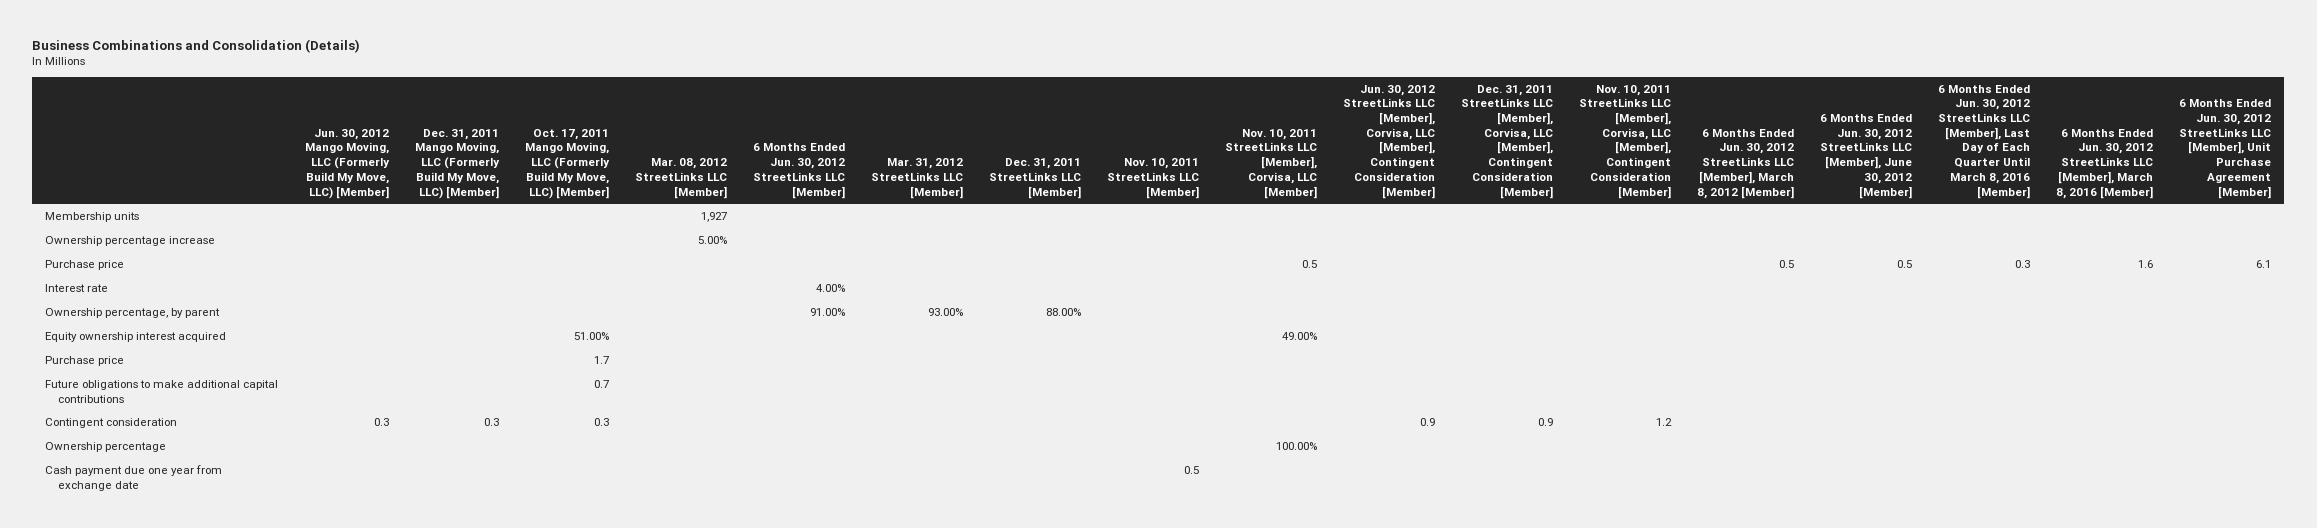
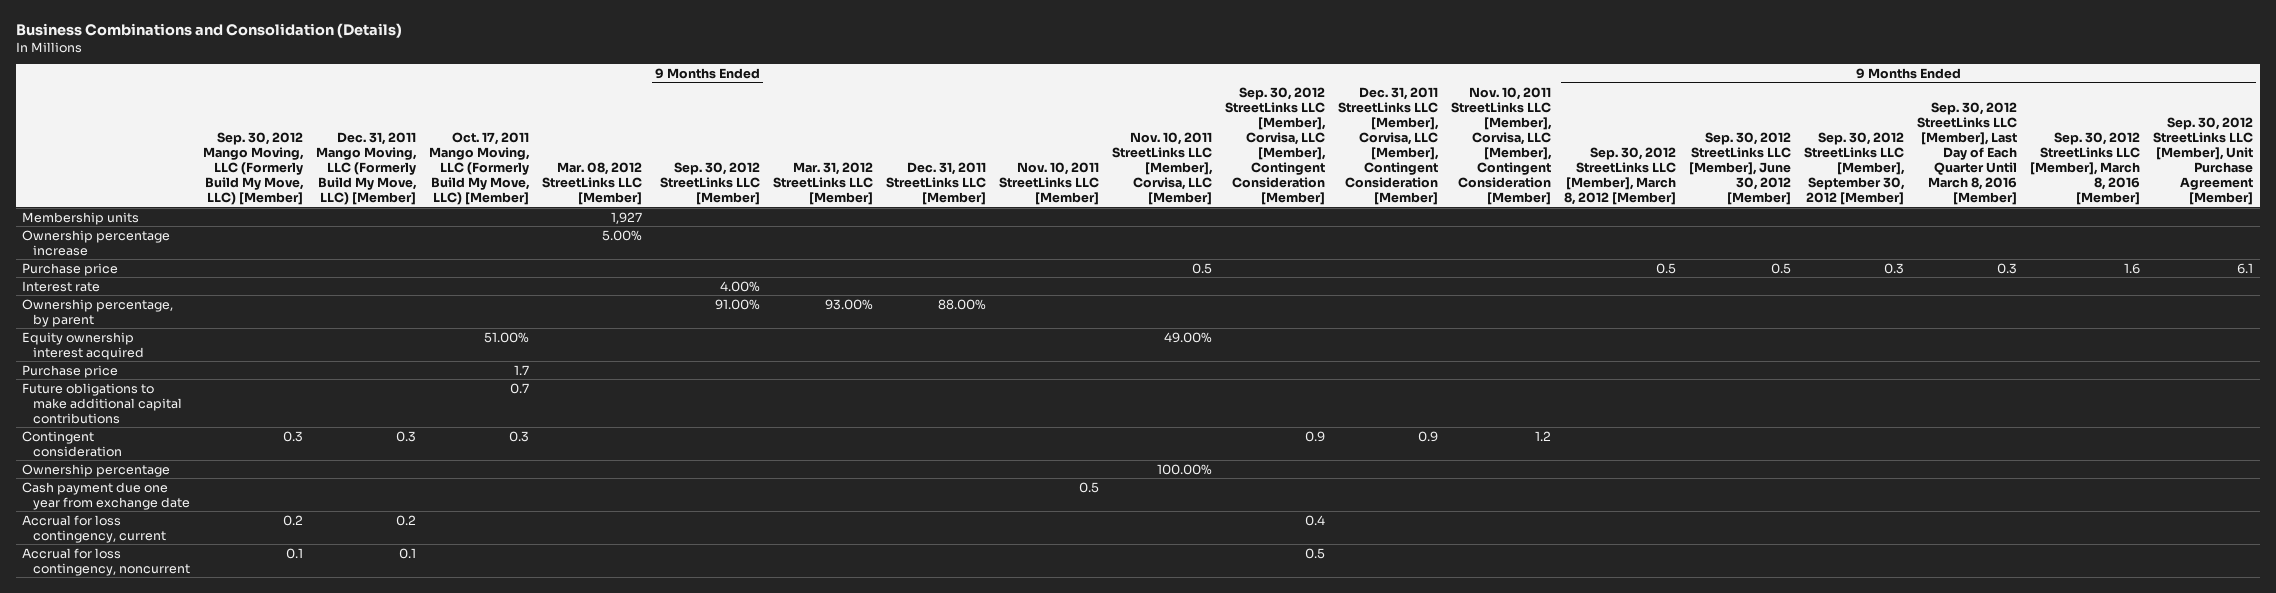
- | Jun. 30, 2012 Mango Moving, LLC (Formerly Build My Move, LLC) [Member] | Dec. 31, 2011 Mango Moving, LLC (Formerly Build My Move, LLC) [Member] | Oct. 17, 2011 Mango Moving, LLC (Formerly Build My Move, LLC) [Member] | Mar. 08, 2012 StreetLinks LLC [Member] | 6 Months Ended Jun. 30, 2012 StreetLinks LLC [Member] | Mar. 31, 2012 StreetLinks LLC [Member] | Dec. 31, 2011 StreetLinks LLC [Member] | Nov. 10, 2011 StreetLinks LLC [Member] | Nov. 10, 2011 StreetLinks LLC [Member], Corvisa, LLC [Member] | Jun. 30, 2012 StreetLinks LLC [Member], Corvisa, LLC [Member], Contingent Consideration [Member] | Dec. 31, 2011 StreetLinks LLC [Member], Corvisa, LLC [Member], Contingent Consideration [Member] | Nov. 10, 2011 StreetLinks LLC [Member], Corvisa, LLC [Member], Contingent Consideration [Member] | 6 Months Ended Jun. 30, 2012 StreetLinks LLC [Member], March 8, 2012 [Member] | 6 Months Ended Jun. 30, 2012 StreetLinks LLC [Member], June 30, 2012 [Member] | 6 Months Ended Jun. 30, 2012 StreetLinks LLC [Member], Last Day of Each Quarter Until March 8, 2016 [Member] | 6 Months Ended Jun. 30, 2012 StreetLinks LLC [Member], March 8, 2016 [Member] | 6 Months Ended Jun. 30, 2012 StreetLinks LLC [Member], Unit Purchase Agreement [Member]
+ | Sep. 30, 2012 Mango Moving, LLC (Formerly Build My Move, LLC) [Member] | Dec. 31, 2011 Mango Moving, LLC (Formerly Build My Move, LLC) [Member] | Oct. 17, 2011 Mango Moving, LLC (Formerly Build My Move, LLC) [Member] | Mar. 08, 2012 StreetLinks LLC [Member] | 9 Months Ended Sep. 30, 2012 StreetLinks LLC [Member] | Mar. 31, 2012 StreetLinks LLC [Member] | Dec. 31, 2011 StreetLinks LLC [Member] | Nov. 10, 2011 StreetLinks LLC [Member] | Nov. 10, 2011 StreetLinks LLC [Member], Corvisa, LLC [Member] | Sep. 30, 2012 StreetLinks LLC [Member], Corvisa, LLC [Member], Contingent Consideration [Member] | Dec. 31, 2011 StreetLinks LLC [Member], Corvisa, LLC [Member], Contingent Consideration [Member] | Nov. 10, 2011 StreetLinks LLC [Member], Corvisa, LLC [Member], Contingent Consideration [Member] | 9 Months Ended Sep. 30, 2012 StreetLinks LLC [Member], March 8, 2012 [Member] | 9 Months Ended Sep. 30, 2012 StreetLinks LLC [Member], June 30, 2012 [Member] | 9 Months Ended Sep. 30, 2012 StreetLinks LLC [Member], September 30, 2012 [Member] | 9 Months Ended Sep. 30, 2012 StreetLinks LLC [Member], Last Day of Each Quarter Until March 8, 2016 [Member] | 9 Months Ended Sep. 30, 2012 StreetLinks LLC [Member], March 8, 2016 [Member] | 9 Months Ended Sep. 30, 2012 StreetLinks LLC [Member], Unit Purchase Agreement [Member]
+ Accrual for loss contingency, current | 0.2 | 0.2 | | | | | | | | 0.4 | | | | | | | |
+ Accrual for loss contingency, noncurrent | 0.1 | 0.1 | | | | | | | | 0.5 | | | | | | | |

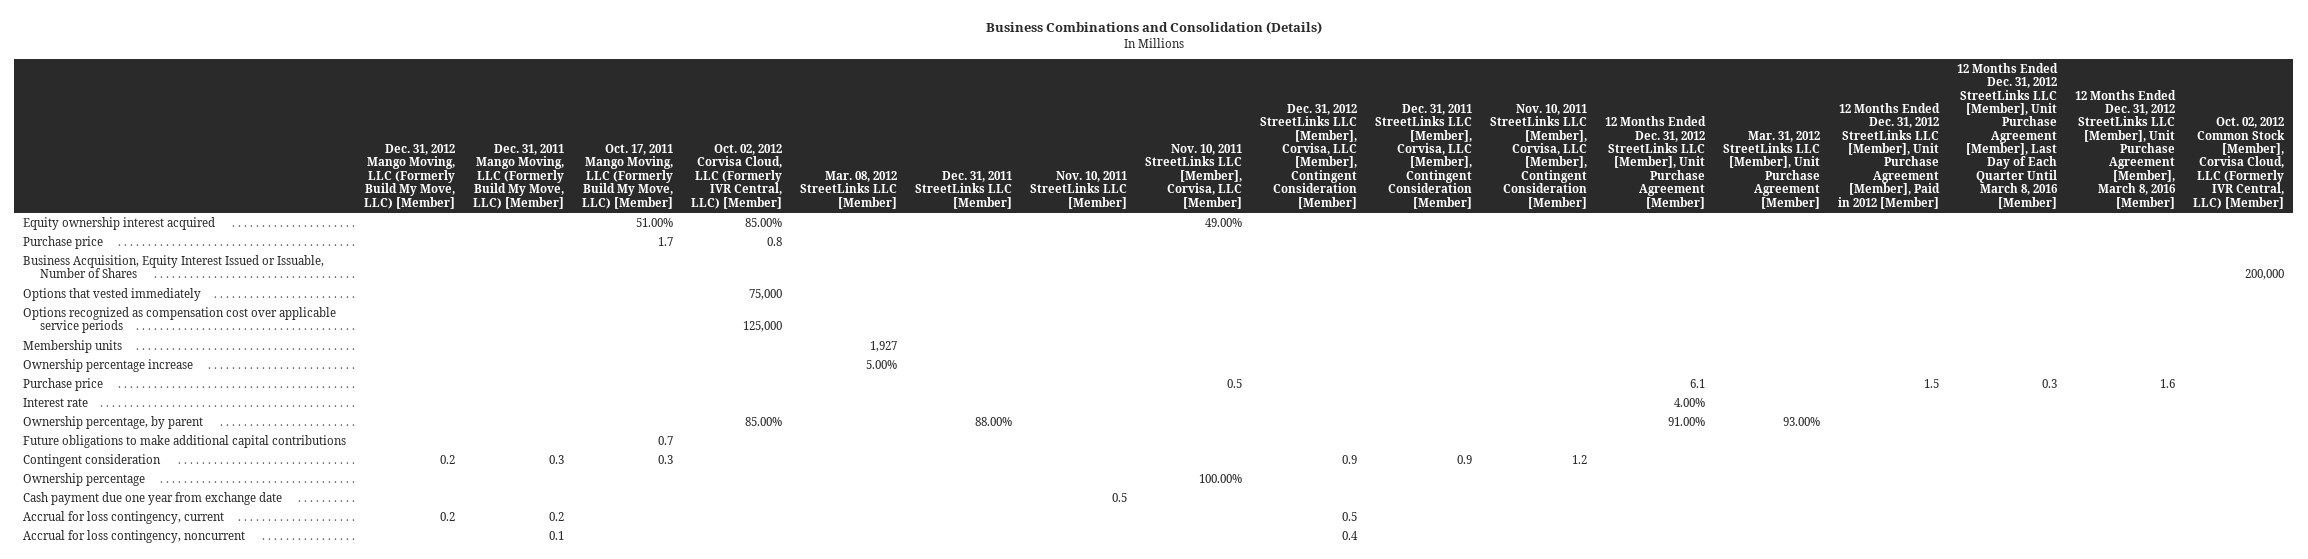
- | Sep. 30, 2012 Mango Moving, LLC (Formerly Build My Move, LLC) [Member] | Dec. 31, 2011 Mango Moving, LLC (Formerly Build My Move, LLC) [Member] | Oct. 17, 2011 Mango Moving, LLC (Formerly Build My Move, LLC) [Member] | Mar. 08, 2012 StreetLinks LLC [Member] | 9 Months Ended Sep. 30, 2012 StreetLinks LLC [Member] | Mar. 31, 2012 StreetLinks LLC [Member] | Dec. 31, 2011 StreetLinks LLC [Member] | Nov. 10, 2011 StreetLinks LLC [Member] | Nov. 10, 2011 StreetLinks LLC [Member], Corvisa, LLC [Member] | Sep. 30, 2012 StreetLinks LLC [Member], Corvisa, LLC [Member], Contingent Consideration [Member] | Dec. 31, 2011 StreetLinks LLC [Member], Corvisa, LLC [Member], Contingent Consideration [Member] | Nov. 10, 2011 StreetLinks LLC [Member], Corvisa, LLC [Member], Contingent Consideration [Member] | 9 Months Ended Sep. 30, 2012 StreetLinks LLC [Member], March 8, 2012 [Member] | 9 Months Ended Sep. 30, 2012 StreetLinks LLC [Member], June 30, 2012 [Member] | 9 Months Ended Sep. 30, 2012 StreetLinks LLC [Member], September 30, 2012 [Member] | 9 Months Ended Sep. 30, 2012 StreetLinks LLC [Member], Last Day of Each Quarter Until March 8, 2016 [Member] | 9 Months Ended Sep. 30, 2012 StreetLinks LLC [Member], March 8, 2016 [Member] | 9 Months Ended Sep. 30, 2012 StreetLinks LLC [Member], Unit Purchase Agreement [Member]
+ | Dec. 31, 2012 Mango Moving, LLC (Formerly Build My Move, LLC) [Member] | Dec. 31, 2011 Mango Moving, LLC (Formerly Build My Move, LLC) [Member] | Oct. 17, 2011 Mango Moving, LLC (Formerly Build My Move, LLC) [Member] | Oct. 02, 2012 Corvisa Cloud, LLC (Formerly IVR Central, LLC) [Member] | Mar. 08, 2012 StreetLinks LLC [Member] | Dec. 31, 2011 StreetLinks LLC [Member] | Nov. 10, 2011 StreetLinks LLC [Member] | Nov. 10, 2011 StreetLinks LLC [Member], Corvisa, LLC [Member] | Dec. 31, 2012 StreetLinks LLC [Member], Corvisa, LLC [Member], Contingent Consideration [Member] | Dec. 31, 2011 StreetLinks LLC [Member], Corvisa, LLC [Member], Contingent Consideration [Member] | Nov. 10, 2011 StreetLinks LLC [Member], Corvisa, LLC [Member], Contingent Consideration [Member] | 12 Months Ended Dec. 31, 2012 StreetLinks LLC [Member], Unit Purchase Agreement [Member] | Mar. 31, 2012 StreetLinks LLC [Member], Unit Purchase Agreement [Member] | 12 Months Ended Dec. 31, 2012 StreetLinks LLC [Member], Unit Purchase Agreement [Member], Paid in 2012 [Member] | 12 Months Ended Dec. 31, 2012 StreetLinks LLC [Member], Unit Purchase Agreement [Member], Last Day of Each Quarter Until March 8, 2016 [Member] | 12 Months Ended Dec. 31, 2012 StreetLinks LLC [Member], Unit Purchase Agreement [Member], March 8, 2016 [Member] | Oct. 02, 2012 Common Stock [Member], Corvisa Cloud, LLC (Formerly IVR Central, LLC) [Member]
moved up: Equity ownership interest acquired | | | 51.00% | 85.00% | | | | 49.00% | | | | | | | | |
moved up: Purchase price | | | 1.7 | 0.8 | | | | | | | | | | | | |
+ Business Acquisition, Equity Interest Issued or Issuable, Number of Shares | | | | | | | | | | | | | | | | | 200,000
+ Options that vested immediately | | | | 75,000 | | | | | | | | | | | | |
+ Options recognized as compensation cost over applicable service periods | | | | 125,000 | | | | | | | | | | | | |

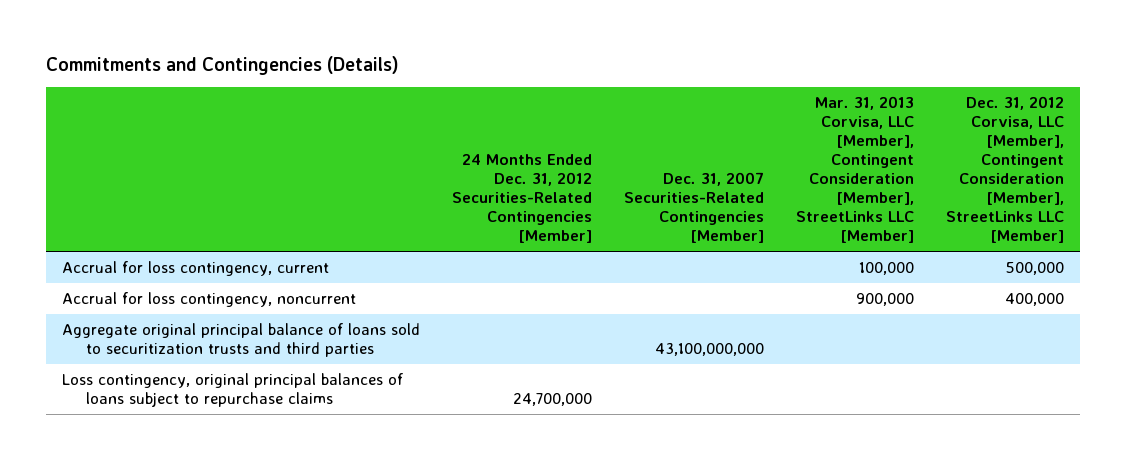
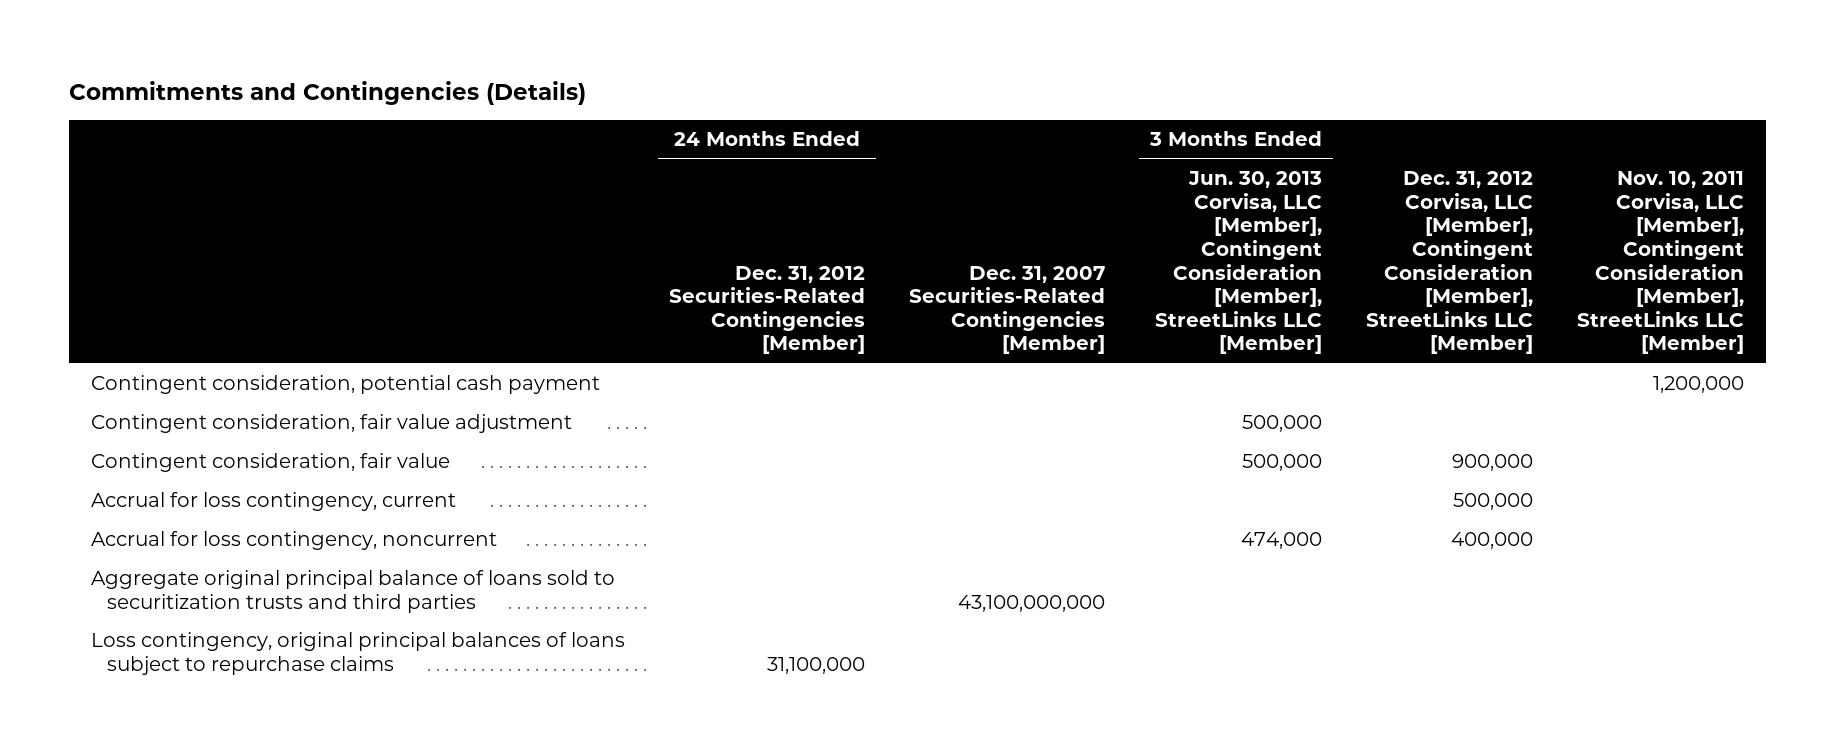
- | 24 Months Ended Dec. 31, 2012 Securities-Related Contingencies [Member] | Dec. 31, 2007 Securities-Related Contingencies [Member] | Mar. 31, 2013 Corvisa, LLC [Member], Contingent Consideration [Member], StreetLinks LLC [Member] | Dec. 31, 2012 Corvisa, LLC [Member], Contingent Consideration [Member], StreetLinks LLC [Member]
+ | 24 Months Ended Dec. 31, 2012 Securities-Related Contingencies [Member] | Dec. 31, 2007 Securities-Related Contingencies [Member] | 3 Months Ended Jun. 30, 2013 Corvisa, LLC [Member], Contingent Consideration [Member], StreetLinks LLC [Member] | Dec. 31, 2012 Corvisa, LLC [Member], Contingent Consideration [Member], StreetLinks LLC [Member] | Nov. 10, 2011 Corvisa, LLC [Member], Contingent Consideration [Member], StreetLinks LLC [Member]
+ Contingent consideration, potential cash payment | | | | | 1,200,000
+ Contingent consideration, fair value adjustment | | | 500,000 | |
+ Contingent consideration, fair value | | | 500,000 | 900,000 |
- Loss contingency, original principal balances of loans subject to repurchase claims | 24,700,000 | | |
+ Loss contingency, original principal balances of loans subject to repurchase claims | 31,100,000 | | | |

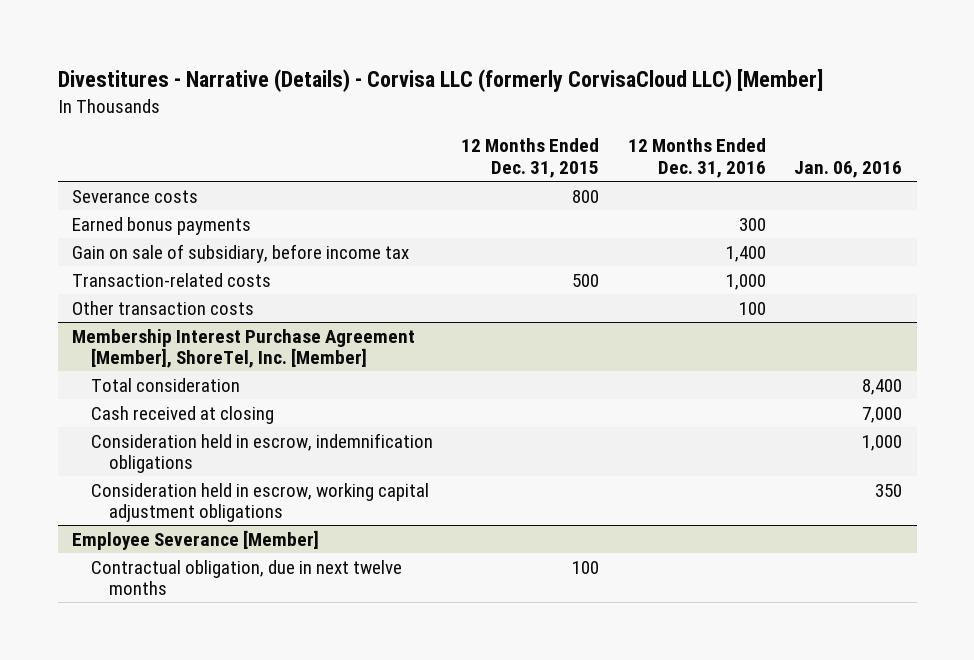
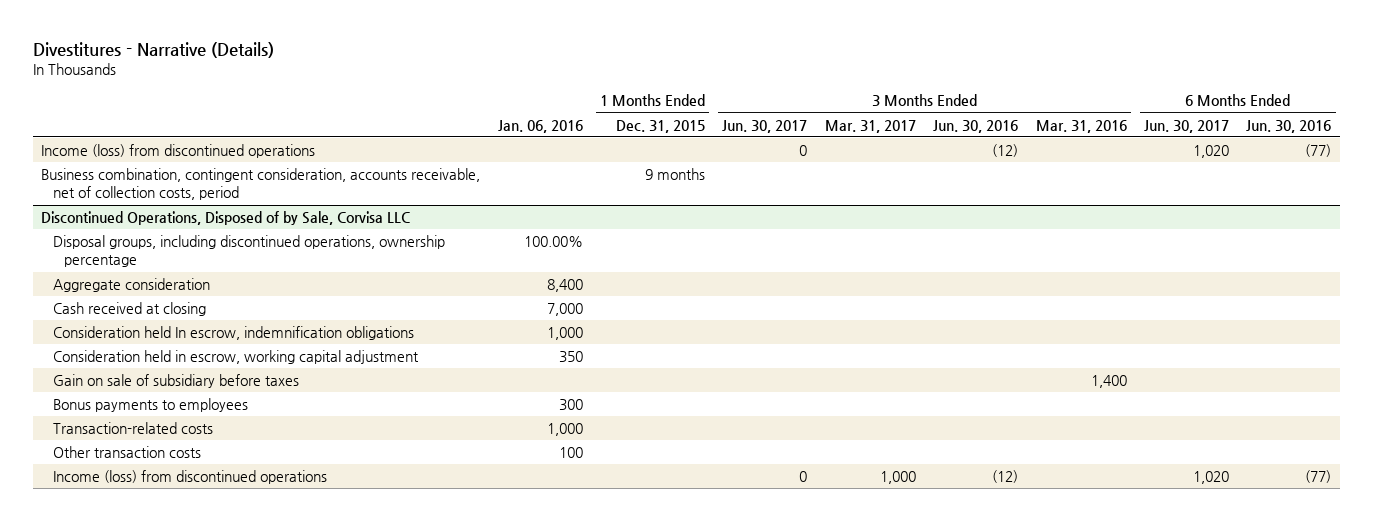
- Divestitures - Narrative (Details) - Corvisa LLC (formerly CorvisaCloud LLC) [Member]
+ Divestitures - Narrative (Details)
- | 12 Months Ended Dec. 31, 2015 | 12 Months Ended Dec. 31, 2016 | Jan. 06, 2016
+ | Jan. 06, 2016 | 1 Months Ended Dec. 31, 2015 | 3 Months Ended Jun. 30, 2017 | 3 Months Ended Mar. 31, 2017 | 3 Months Ended Jun. 30, 2016 | 3 Months Ended Mar. 31, 2016 | 6 Months Ended Jun. 30, 2017 | 6 Months Ended Jun. 30, 2016
- Severance costs | 800 | |
- Earned bonus payments | | 300 |
- Gain on sale of subsidiary, before income tax | | 1,400 |
- Transaction-related costs | 500 | 1,000 |
- Other transaction costs | | 100 |
- Membership Interest Purchase Agreement [Member], ShoreTel, Inc. [Member]
- Total consideration | | | 8,400
+ Income (loss) from discontinued operations | | | 0 | | (12) | | 1,020 | (77)
+ Business combination, contingent consideration, accounts receivable, net of collection costs, period | | 9 months | | | | | |
+ Discontinued Operations, Disposed of by Sale, Corvisa LLC
+ Disposal groups, including discontinued operations, ownership percentage | 100.00% | | | | | | |
+ Aggregate consideration | 8,400 | | | | | | |
- Consideration held in escrow, indemnification obligations | | | 1,000
- Consideration held in escrow, working capital adjustment obligations | | | 350
- Employee Severance [Member]
- Contractual obligation, due in next twelve months | 100 | |
+ Consideration held In escrow, indemnification obligations | 1,000 | | | | | | |
+ Consideration held in escrow, working capital adjustment | 350 | | | | | | |
+ Gain on sale of subsidiary before taxes | | | | | | 1,400 | |
+ Bonus payments to employees | 300 | | | | | | |
+ Transaction-related costs | 1,000 | | | | | | |
+ Other transaction costs | 100 | | | | | | |
+ Income (loss) from discontinued operations | | | 0 | 1,000 | (12) | | 1,020 | (77)

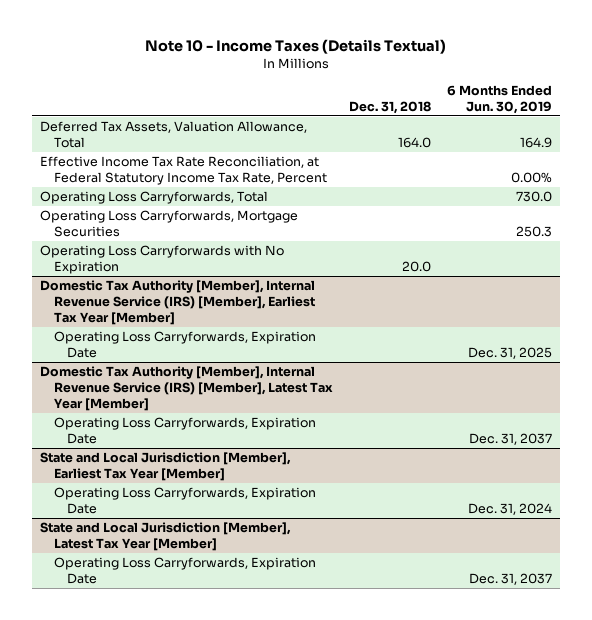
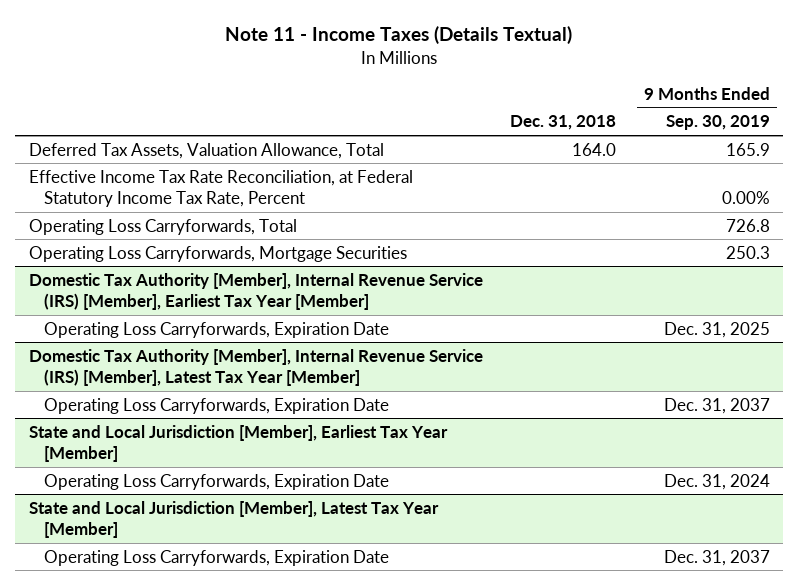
- Note 10 - Income Taxes (Details Textual)
+ Note 11 - Income Taxes (Details Textual)
- | Dec. 31, 2018 | 6 Months Ended Jun. 30, 2019
+ | Dec. 31, 2018 | 9 Months Ended Sep. 30, 2019
- Operating Loss Carryforwards with No Expiration | 20.0 |

